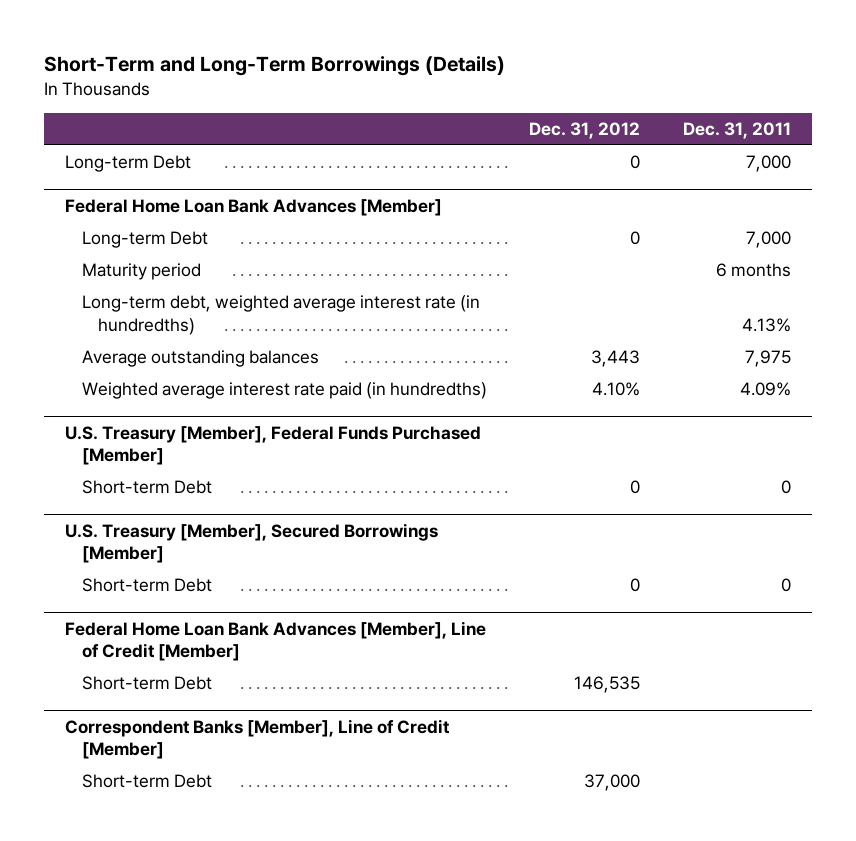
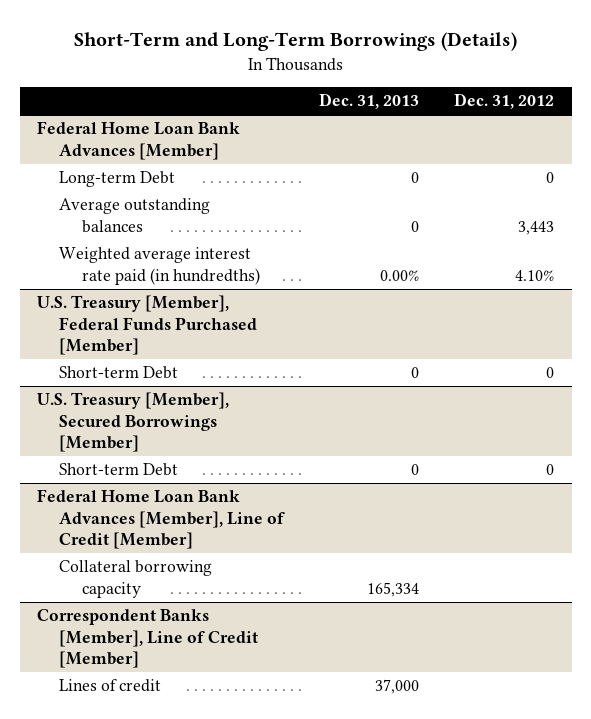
- | Dec. 31, 2012 | Dec. 31, 2011
+ | Dec. 31, 2013 | Dec. 31, 2012
- Long-term Debt | 0 | 7,000
@ Federal Home Loan Bank Advances [Member]
- Maturity period | | 6 months
- Long-term debt, weighted average interest rate (in hundredths) | | 4.13%
@ Federal Home Loan Bank Advances [Member], Line of Credit [Member]
- Short-term Debt | 146,535 |
+ Collateral borrowing capacity | 165,334 |
@ Correspondent Banks [Member], Line of Credit [Member]
- Short-term Debt | 37,000 |
+ Lines of credit | 37,000 |

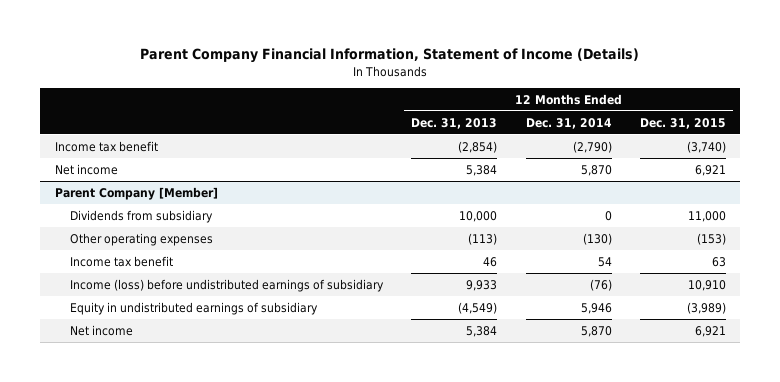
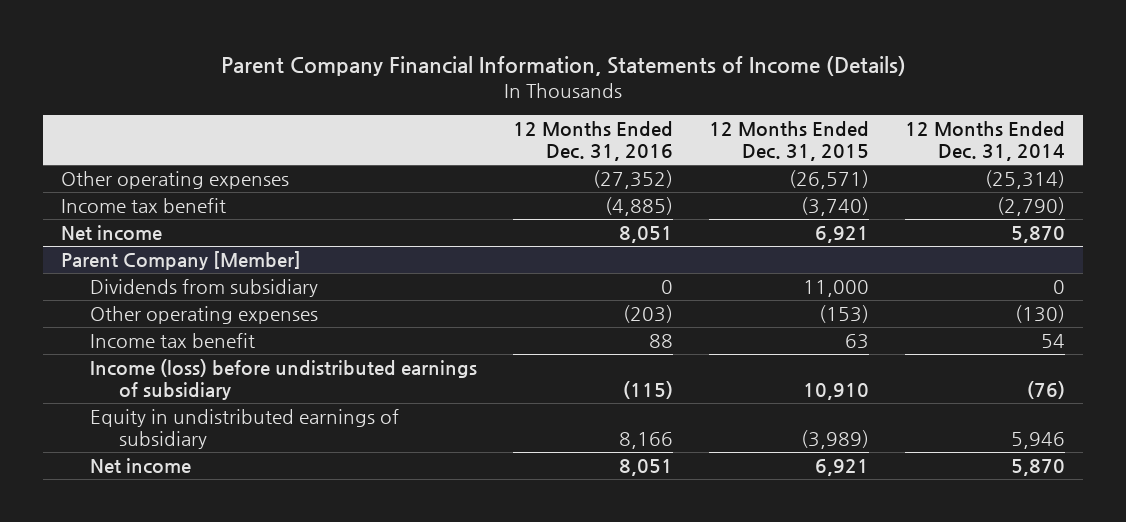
- Parent Company Financial Information, Statement of Income (Details)
+ Parent Company Financial Information, Statements of Income (Details)
- | 12 Months Ended Dec. 31, 2013 | 12 Months Ended Dec. 31, 2014 | 12 Months Ended Dec. 31, 2015
+ | 12 Months Ended Dec. 31, 2016 | 12 Months Ended Dec. 31, 2015 | 12 Months Ended Dec. 31, 2014
+ Other operating expenses | (27,352) | (26,571) | (25,314)

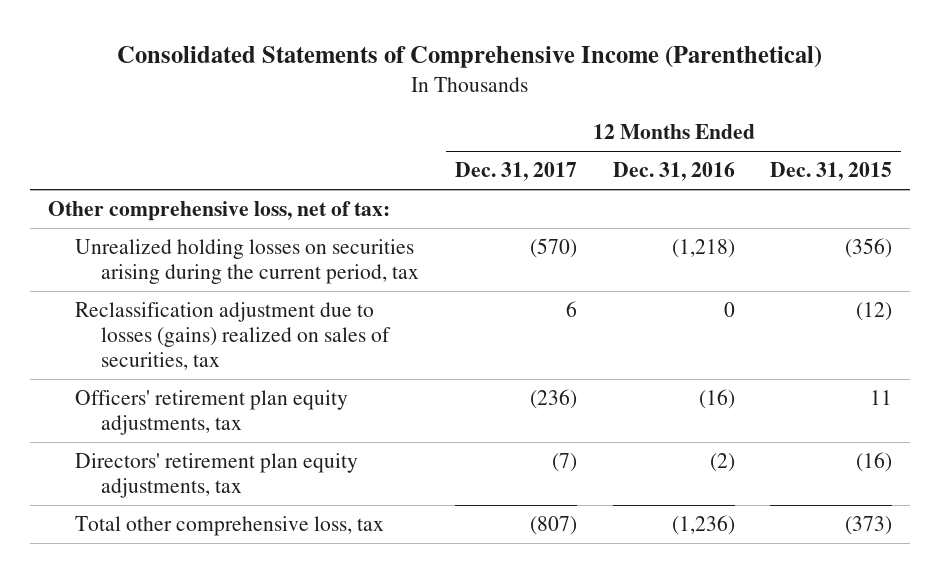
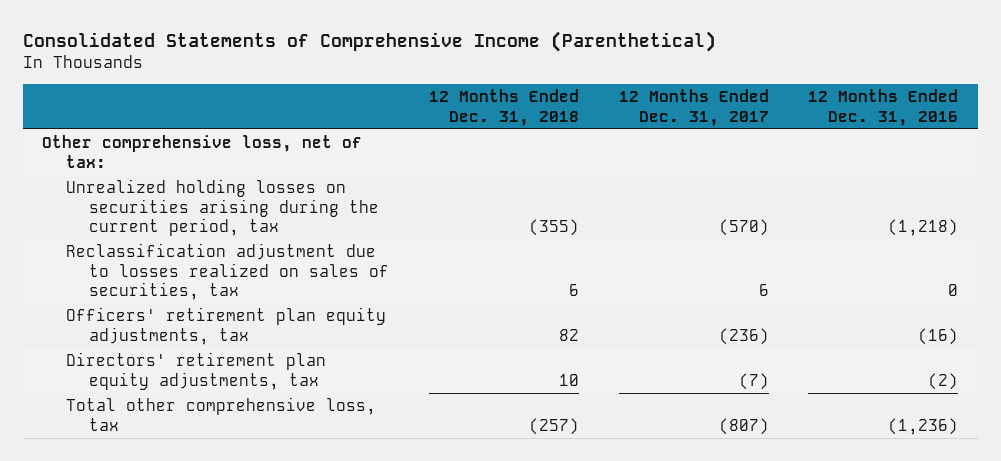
- | 12 Months Ended Dec. 31, 2017 | 12 Months Ended Dec. 31, 2016 | 12 Months Ended Dec. 31, 2015
+ | 12 Months Ended Dec. 31, 2018 | 12 Months Ended Dec. 31, 2017 | 12 Months Ended Dec. 31, 2016
- Reclassification adjustment due to losses (gains) realized on sales of securities, tax | 6 | 0 | (12)
+ Reclassification adjustment due to losses realized on sales of securities, tax | 6 | 6 | 0

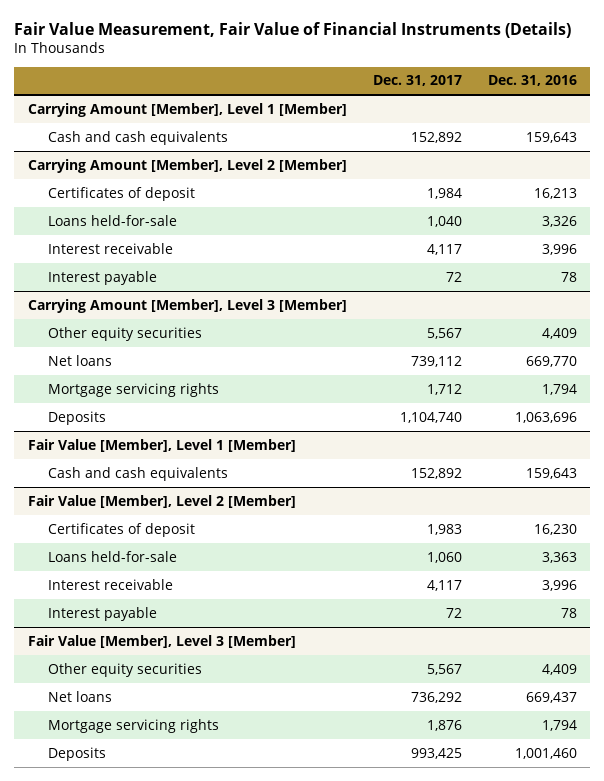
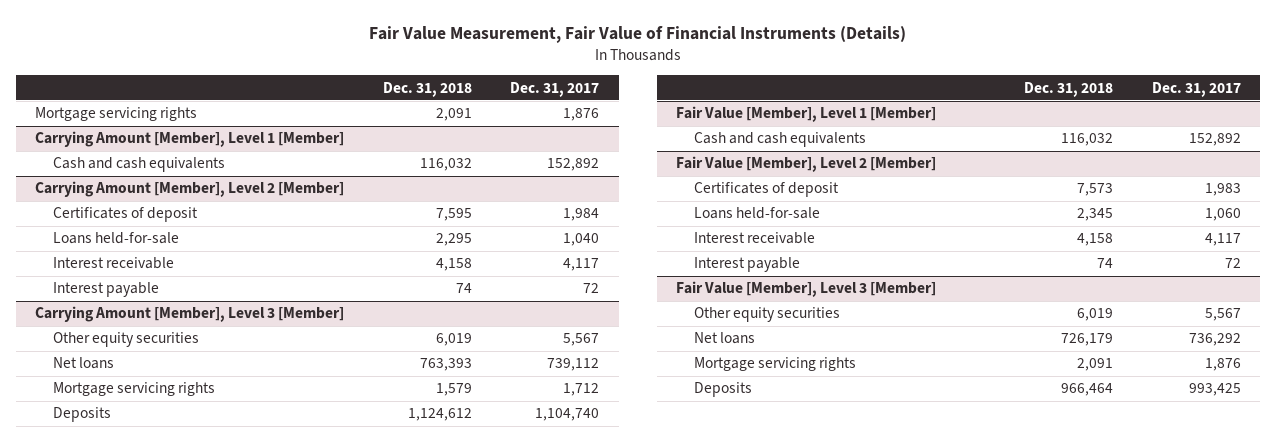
- | Dec. 31, 2017 | Dec. 31, 2016
+ | Dec. 31, 2018 | Dec. 31, 2017
+ Mortgage servicing rights | 2,091 | 1,876

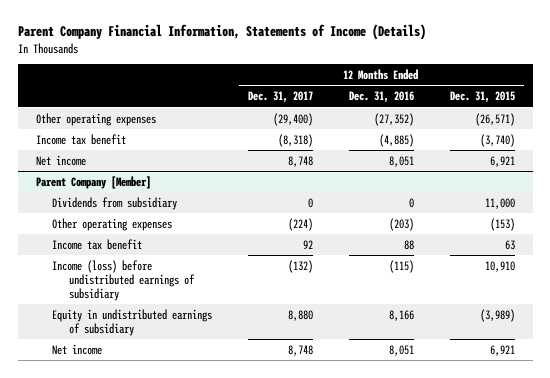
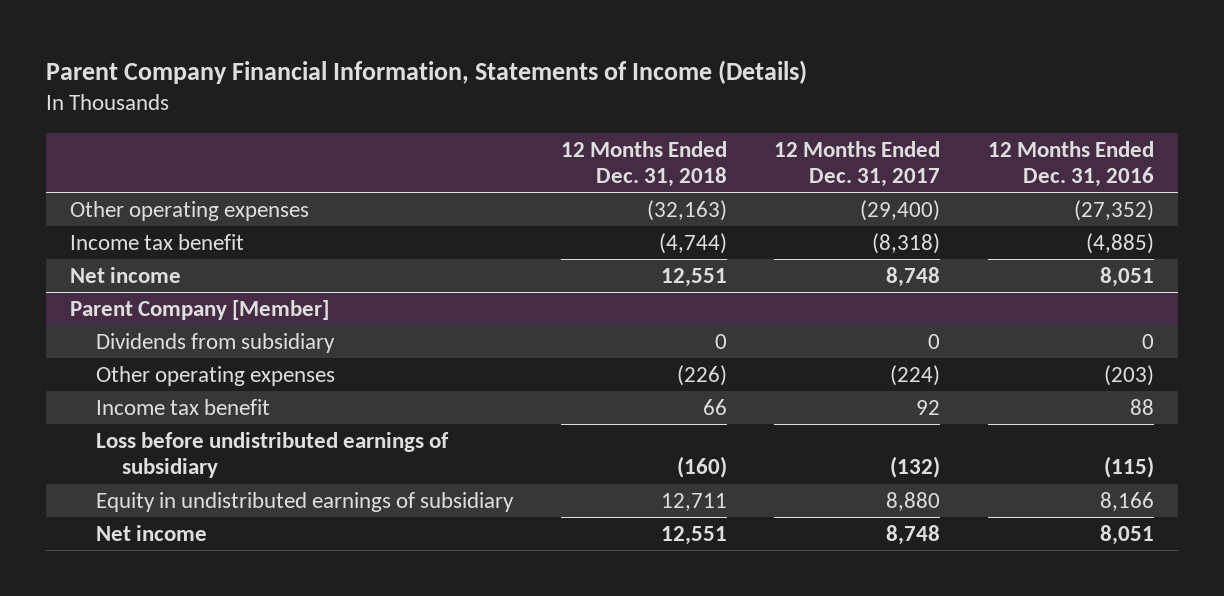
- | 12 Months Ended Dec. 31, 2017 | 12 Months Ended Dec. 31, 2016 | 12 Months Ended Dec. 31, 2015
+ | 12 Months Ended Dec. 31, 2018 | 12 Months Ended Dec. 31, 2017 | 12 Months Ended Dec. 31, 2016
@ Parent Company [Member]
- Income (loss) before undistributed earnings of subsidiary | (132) | (115) | 10,910
+ Loss before undistributed earnings of subsidiary | (160) | (132) | (115)

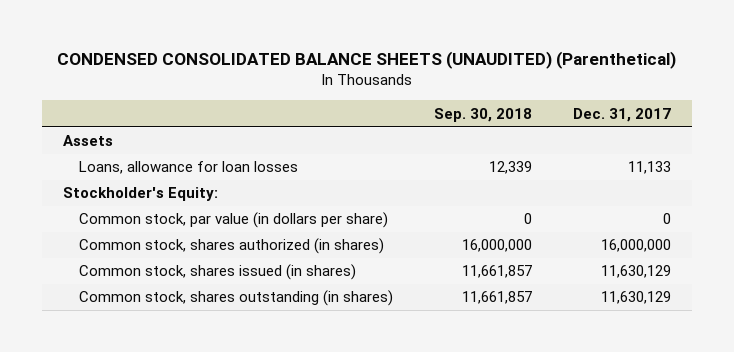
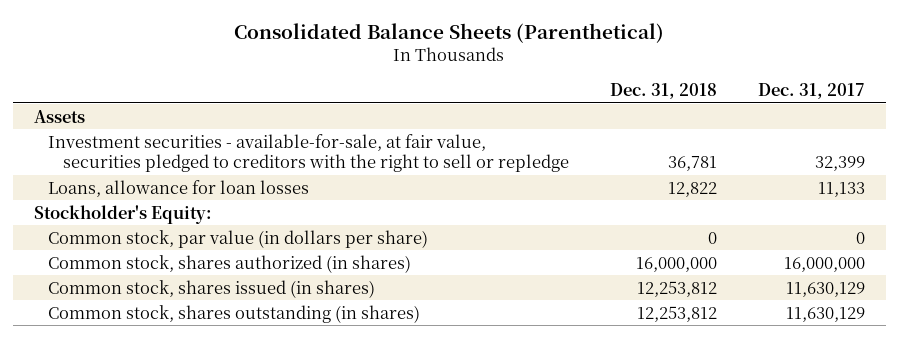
- CONDENSED CONSOLIDATED BALANCE SHEETS (UNAUDITED) (Parenthetical)
+ Consolidated Balance Sheets (Parenthetical)
- | Sep. 30, 2018 | Dec. 31, 2017
+ | Dec. 31, 2018 | Dec. 31, 2017
+ Investment securities - available-for-sale, at fair value, securities pledged to creditors with the right to sell or repledge | 36,781 | 32,399

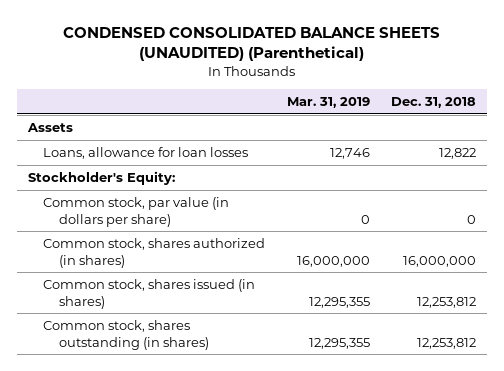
- Consolidated Balance Sheets (Parenthetical)
+ CONDENSED CONSOLIDATED BALANCE SHEETS (UNAUDITED) (Parenthetical)
- | Dec. 31, 2018 | Dec. 31, 2017
+ | Mar. 31, 2019 | Dec. 31, 2018
- Investment securities - available-for-sale, at fair value, securities pledged to creditors with the right to sell or repledge | 36,781 | 32,399

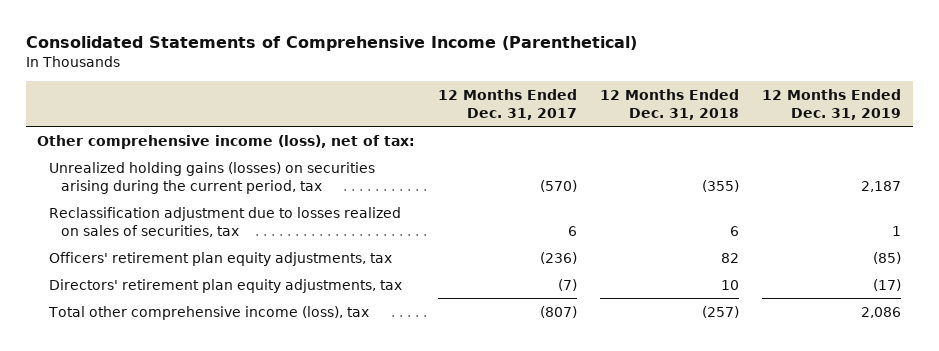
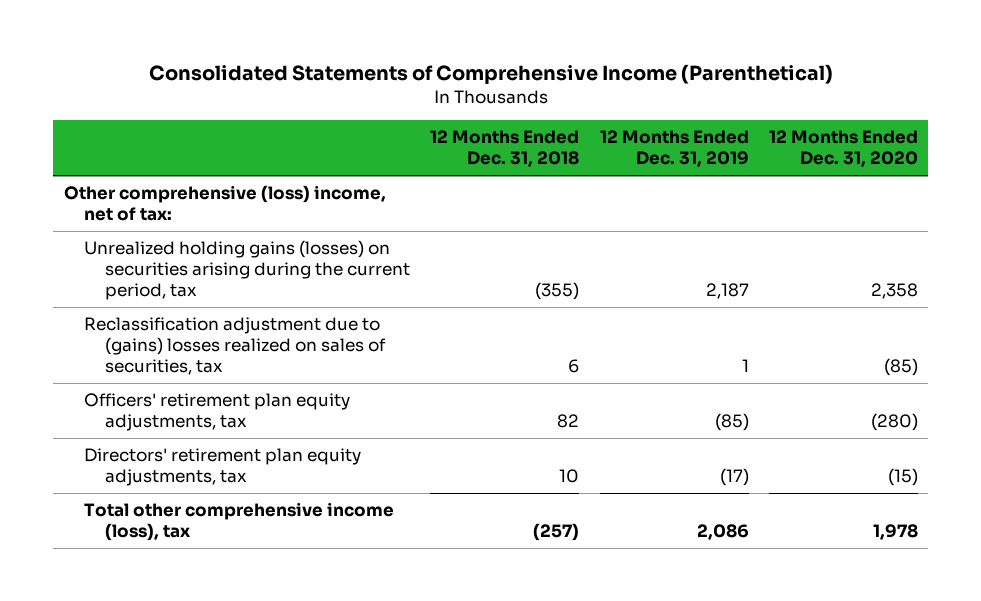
- | 12 Months Ended Dec. 31, 2017 | 12 Months Ended Dec. 31, 2018 | 12 Months Ended Dec. 31, 2019
+ | 12 Months Ended Dec. 31, 2018 | 12 Months Ended Dec. 31, 2019 | 12 Months Ended Dec. 31, 2020
- Other comprehensive income (loss), net of tax:
+ Other comprehensive (loss) income, net of tax:
- Reclassification adjustment due to losses realized on sales of securities, tax | 6 | 6 | 1
+ Reclassification adjustment due to (gains) losses realized on sales of securities, tax | 6 | 1 | (85)

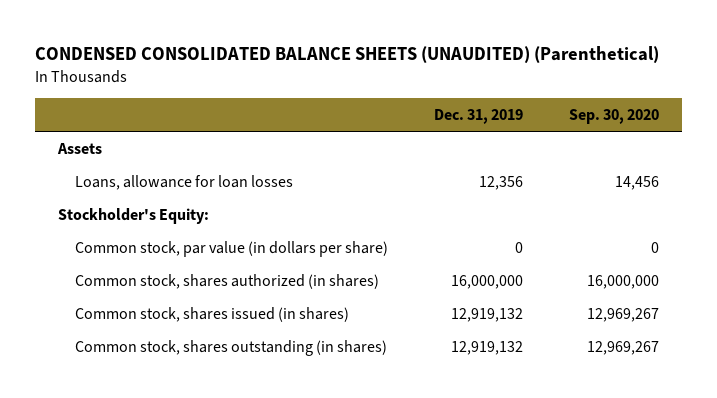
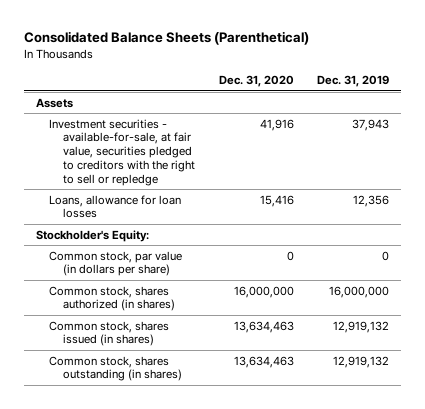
- CONDENSED CONSOLIDATED BALANCE SHEETS (UNAUDITED) (Parenthetical)
+ Consolidated Balance Sheets (Parenthetical)
- | Dec. 31, 2019 | Sep. 30, 2020
+ | Dec. 31, 2020 | Dec. 31, 2019
+ Investment securities - available-for-sale, at fair value, securities pledged to creditors with the right to sell or repledge | 41,916 | 37,943

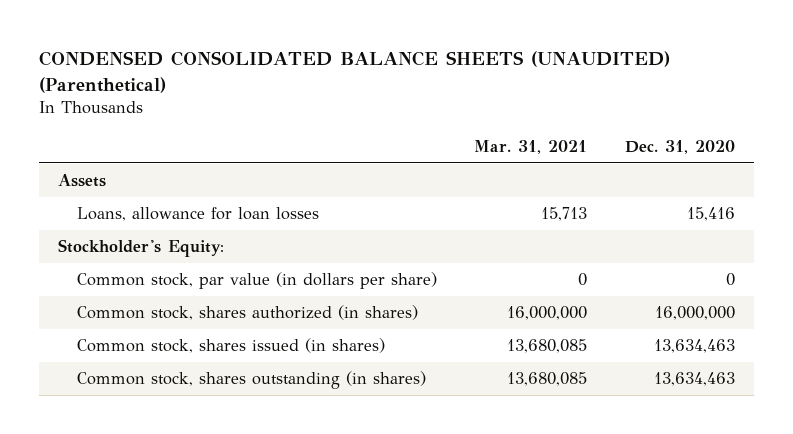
- Consolidated Balance Sheets (Parenthetical)
+ CONDENSED CONSOLIDATED BALANCE SHEETS (UNAUDITED) (Parenthetical)
- | Dec. 31, 2020 | Dec. 31, 2019
+ | Mar. 31, 2021 | Dec. 31, 2020
- Investment securities - available-for-sale, at fair value, securities pledged to creditors with the right to sell or repledge | 41,916 | 37,943

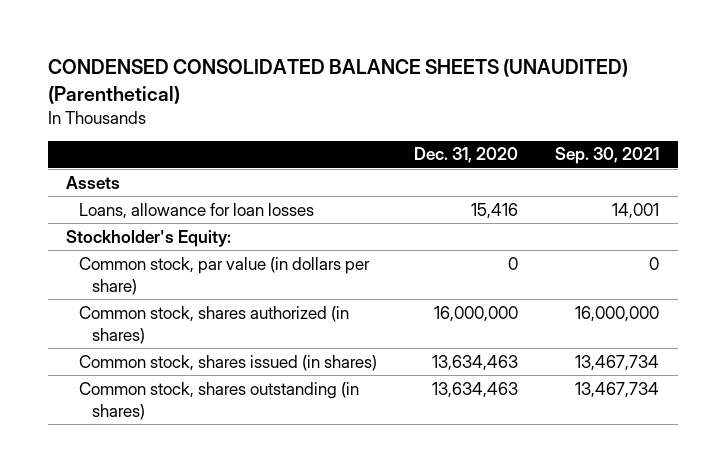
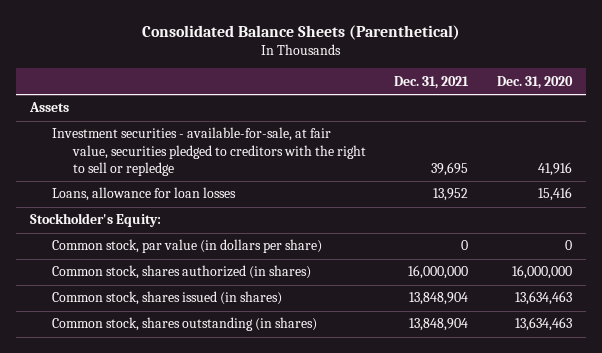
- CONDENSED CONSOLIDATED BALANCE SHEETS (UNAUDITED) (Parenthetical)
+ Consolidated Balance Sheets (Parenthetical)
- | Dec. 31, 2020 | Sep. 30, 2021
+ | Dec. 31, 2021 | Dec. 31, 2020
+ Investment securities - available-for-sale, at fair value, securities pledged to creditors with the right to sell or repledge | 39,695 | 41,916

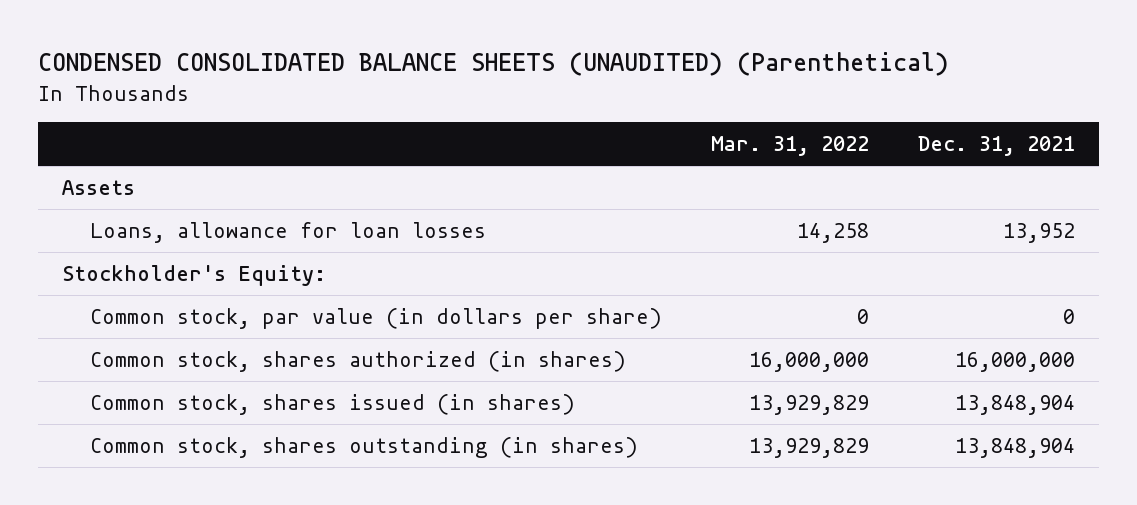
- Consolidated Balance Sheets (Parenthetical)
+ CONDENSED CONSOLIDATED BALANCE SHEETS (UNAUDITED) (Parenthetical)
- | Dec. 31, 2021 | Dec. 31, 2020
+ | Mar. 31, 2022 | Dec. 31, 2021
- Investment securities - available-for-sale, at fair value, securities pledged to creditors with the right to sell or repledge | 39,695 | 41,916

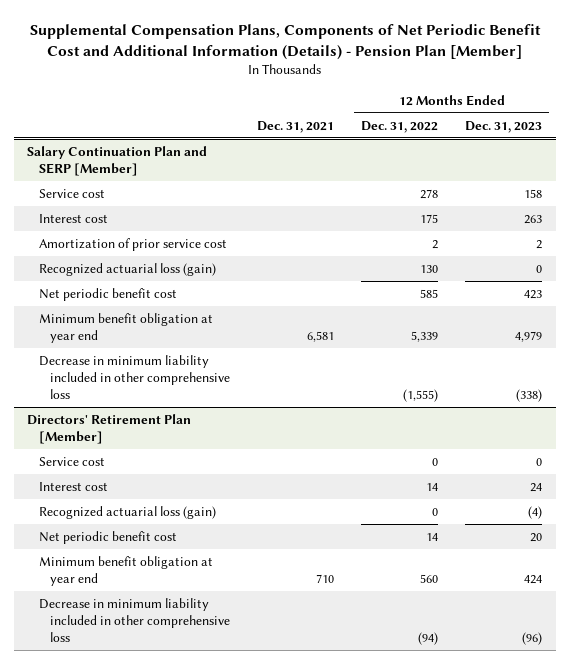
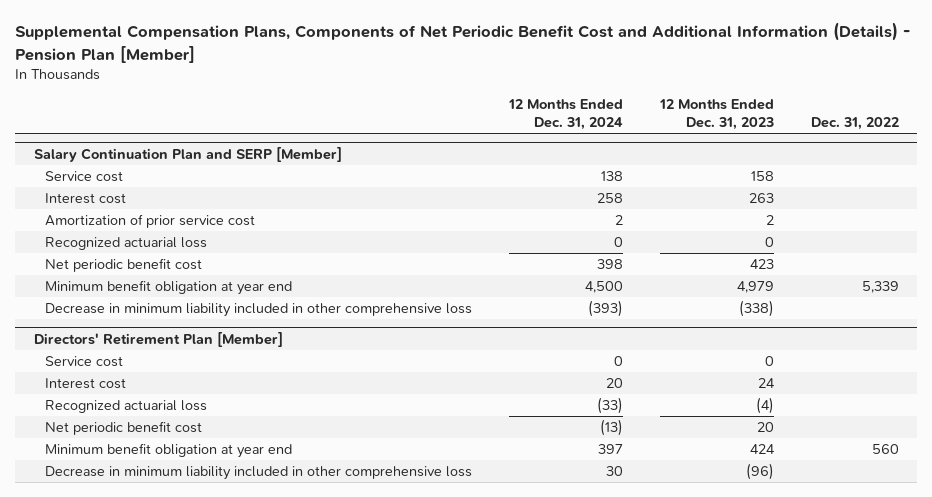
- | Dec. 31, 2021 | 12 Months Ended Dec. 31, 2022 | 12 Months Ended Dec. 31, 2023
+ | 12 Months Ended Dec. 31, 2024 | 12 Months Ended Dec. 31, 2023 | Dec. 31, 2022
@ Salary Continuation Plan and SERP [Member]
- Recognized actuarial loss (gain) | | 130 | 0
+ Recognized actuarial loss | 0 | 0 |
@ Directors' Retirement Plan [Member]
- Recognized actuarial loss (gain) | | 0 | (4)
+ Recognized actuarial loss | (33) | (4) |

